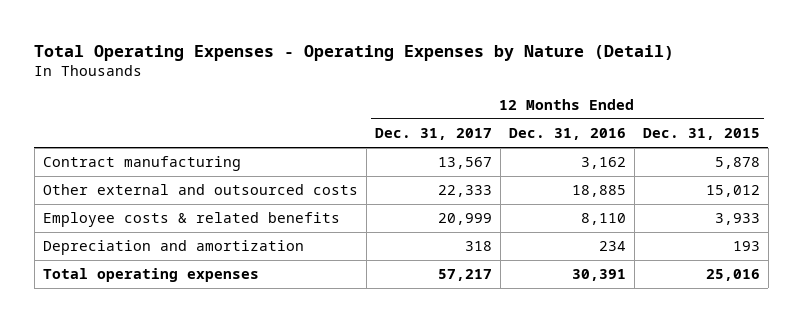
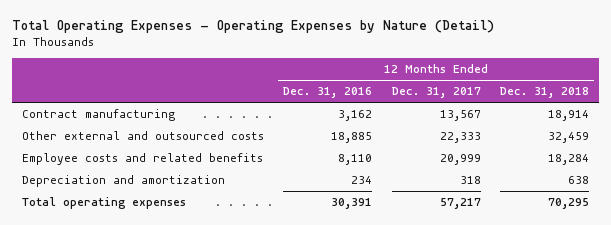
- | 12 Months Ended Dec. 31, 2017 | 12 Months Ended Dec. 31, 2016 | 12 Months Ended Dec. 31, 2015
+ | 12 Months Ended Dec. 31, 2016 | 12 Months Ended Dec. 31, 2017 | 12 Months Ended Dec. 31, 2018
- Employee costs & related benefits | 20,999 | 8,110 | 3,933
+ Employee costs and related benefits | 8,110 | 20,999 | 18,284

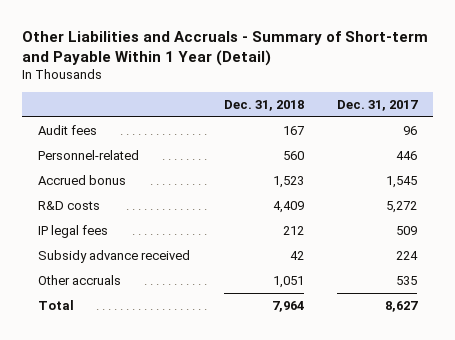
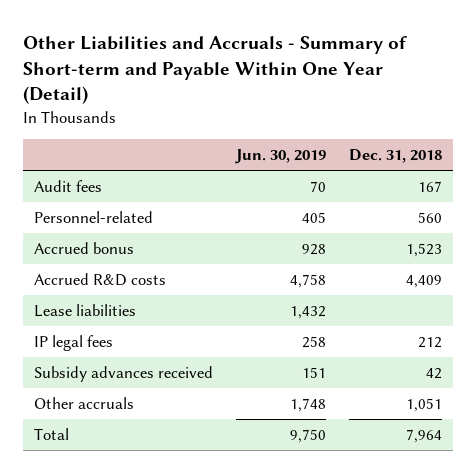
- Other Liabilities and Accruals - Summary of Short-term and Payable Within 1 Year (Detail)
+ Other Liabilities and Accruals - Summary of Short-term and Payable Within One Year (Detail)
- | Dec. 31, 2018 | Dec. 31, 2017
+ | Jun. 30, 2019 | Dec. 31, 2018
- R&D costs | 4,409 | 5,272
+ Accrued R&D costs | 4,758 | 4,409
+ Lease liabilities | 1,432 |
- Subsidy advance received | 42 | 224
+ Subsidy advances received | 151 | 42

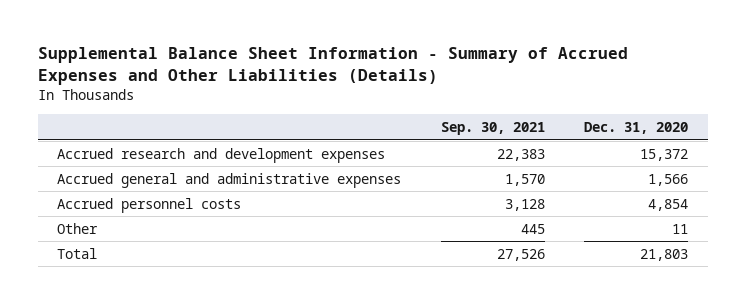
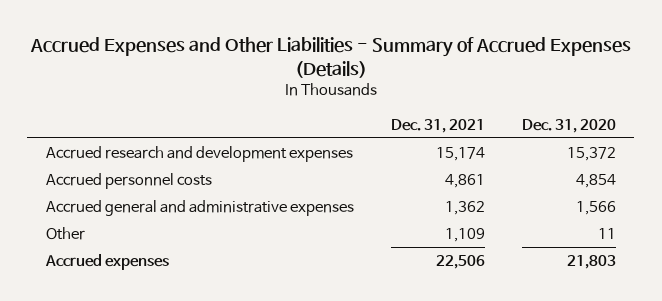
- Supplemental Balance Sheet Information - Summary of Accrued Expenses and Other Liabilities (Details)
+ Accrued Expenses and Other Liabilities - Summary of Accrued Expenses (Details)
- | Sep. 30, 2021 | Dec. 31, 2020
+ | Dec. 31, 2021 | Dec. 31, 2020
moved down: Accrued general and administrative expenses | 1,362 | 1,566
- Total | 27,526 | 21,803
+ Accrued expenses | 22,506 | 21,803

